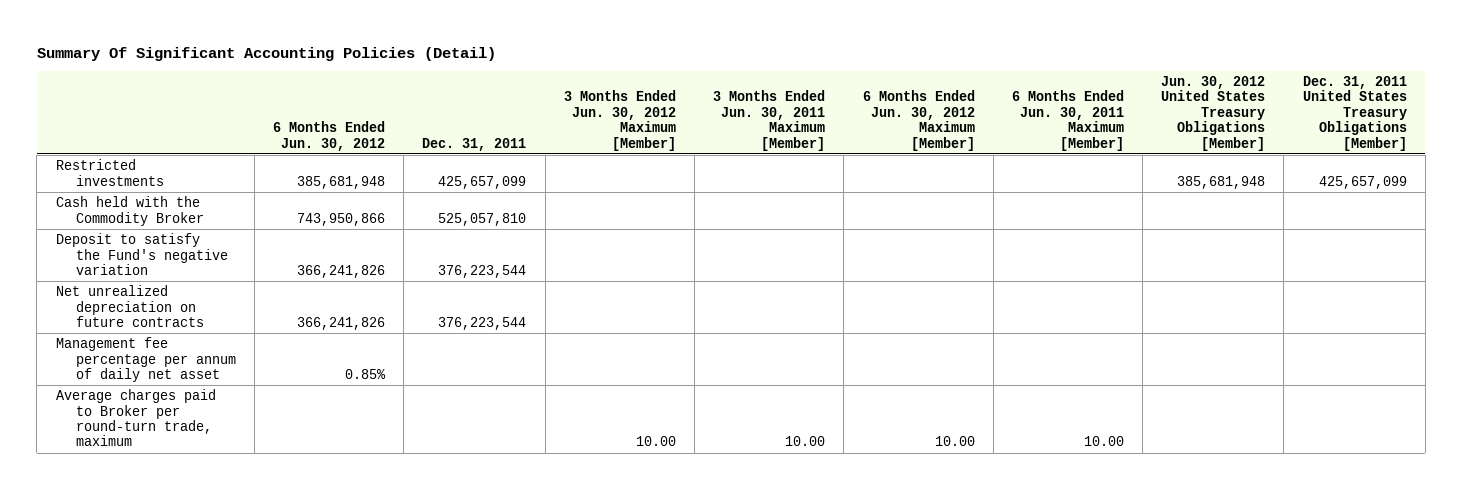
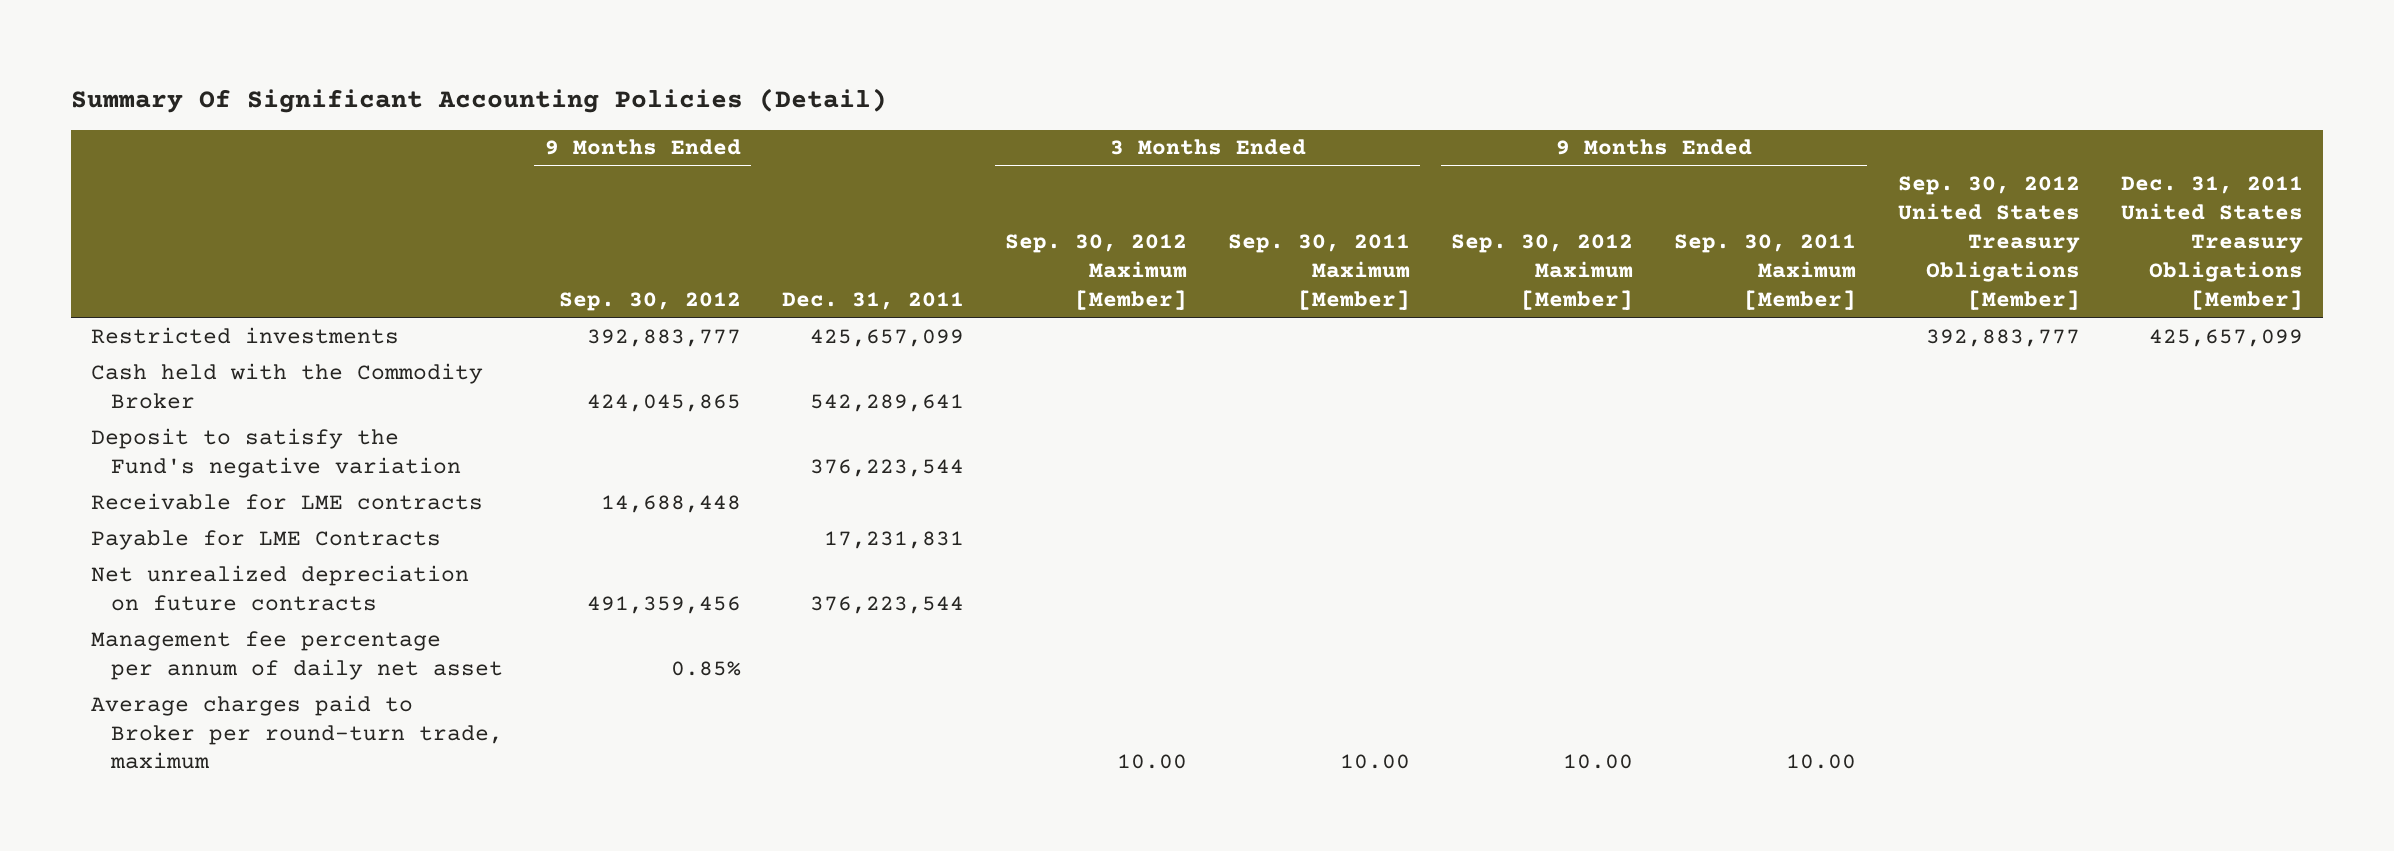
- | 6 Months Ended Jun. 30, 2012 | Dec. 31, 2011 | 3 Months Ended Jun. 30, 2012 Maximum [Member] | 3 Months Ended Jun. 30, 2011 Maximum [Member] | 6 Months Ended Jun. 30, 2012 Maximum [Member] | 6 Months Ended Jun. 30, 2011 Maximum [Member] | Jun. 30, 2012 United States Treasury Obligations [Member] | Dec. 31, 2011 United States Treasury Obligations [Member]
+ | 9 Months Ended Sep. 30, 2012 | Dec. 31, 2011 | 3 Months Ended Sep. 30, 2012 Maximum [Member] | 3 Months Ended Sep. 30, 2011 Maximum [Member] | 9 Months Ended Sep. 30, 2012 Maximum [Member] | 9 Months Ended Sep. 30, 2011 Maximum [Member] | Sep. 30, 2012 United States Treasury Obligations [Member] | Dec. 31, 2011 United States Treasury Obligations [Member]
- Cash held with the Commodity Broker | 743,950,866 | 525,057,810 | | | | | |
+ Cash held with the Commodity Broker | 424,045,865 | 542,289,641 | | | | | |
+ Receivable for LME contracts | 14,688,448 | | | | | | |
+ Payable for LME Contracts | | 17,231,831 | | | | | |

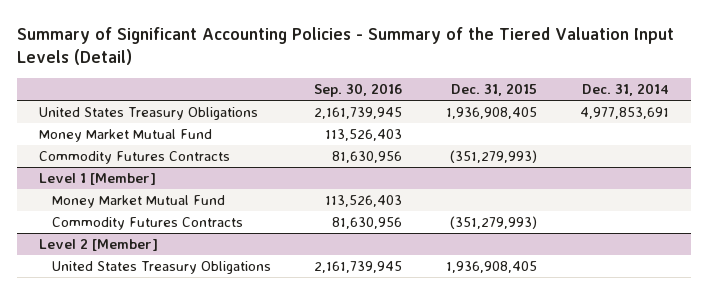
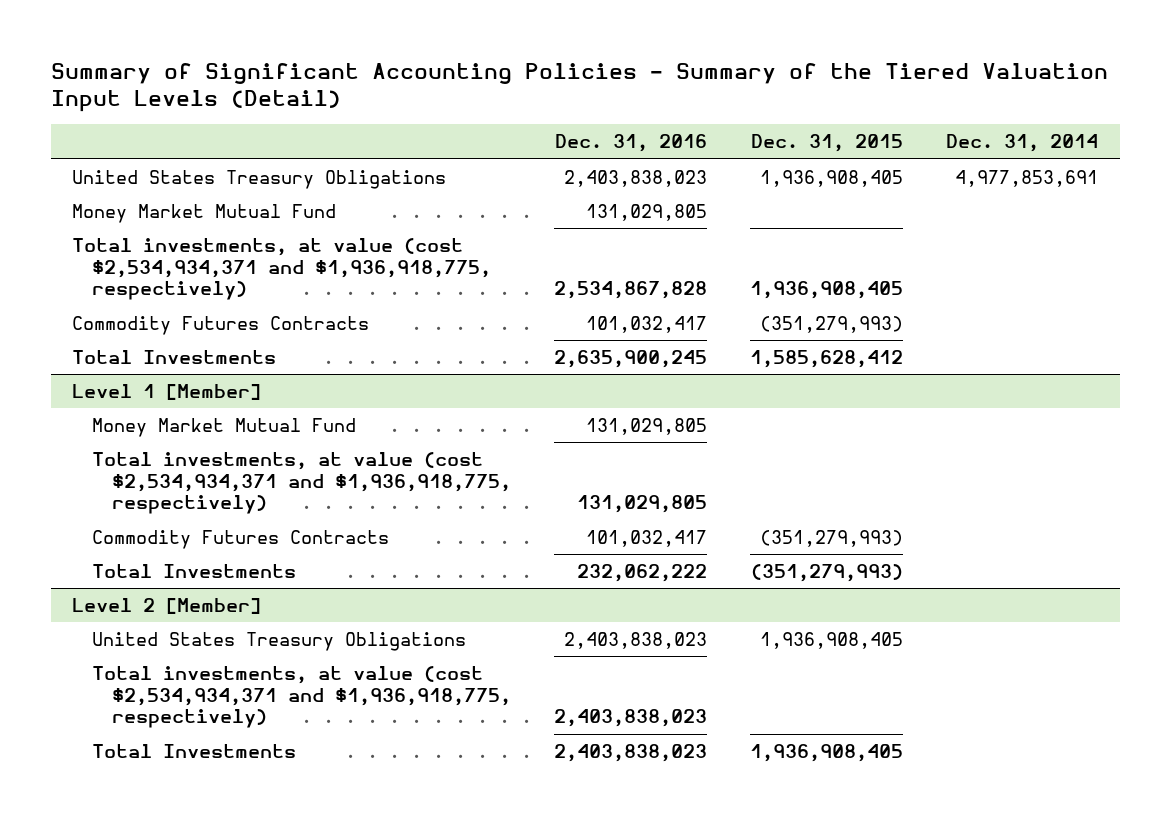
- | Sep. 30, 2016 | Dec. 31, 2015 | Dec. 31, 2014
+ | Dec. 31, 2016 | Dec. 31, 2015 | Dec. 31, 2014
+ Total investments, at value (cost $2,534,934,371 and $1,936,918,775, respectively) | 2,534,867,828 | 1,936,908,405 |
+ Total Investments | 2,635,900,245 | 1,585,628,412 |
@ Level 1 [Member]
+ Total investments, at value (cost $2,534,934,371 and $1,936,918,775, respectively) | 131,029,805 | |
+ Total Investments | 232,062,222 | (351,279,993) |
@ Level 2 [Member]
+ Total investments, at value (cost $2,534,934,371 and $1,936,918,775, respectively) | 2,403,838,023 | |
+ Total Investments | 2,403,838,023 | 1,936,908,405 |

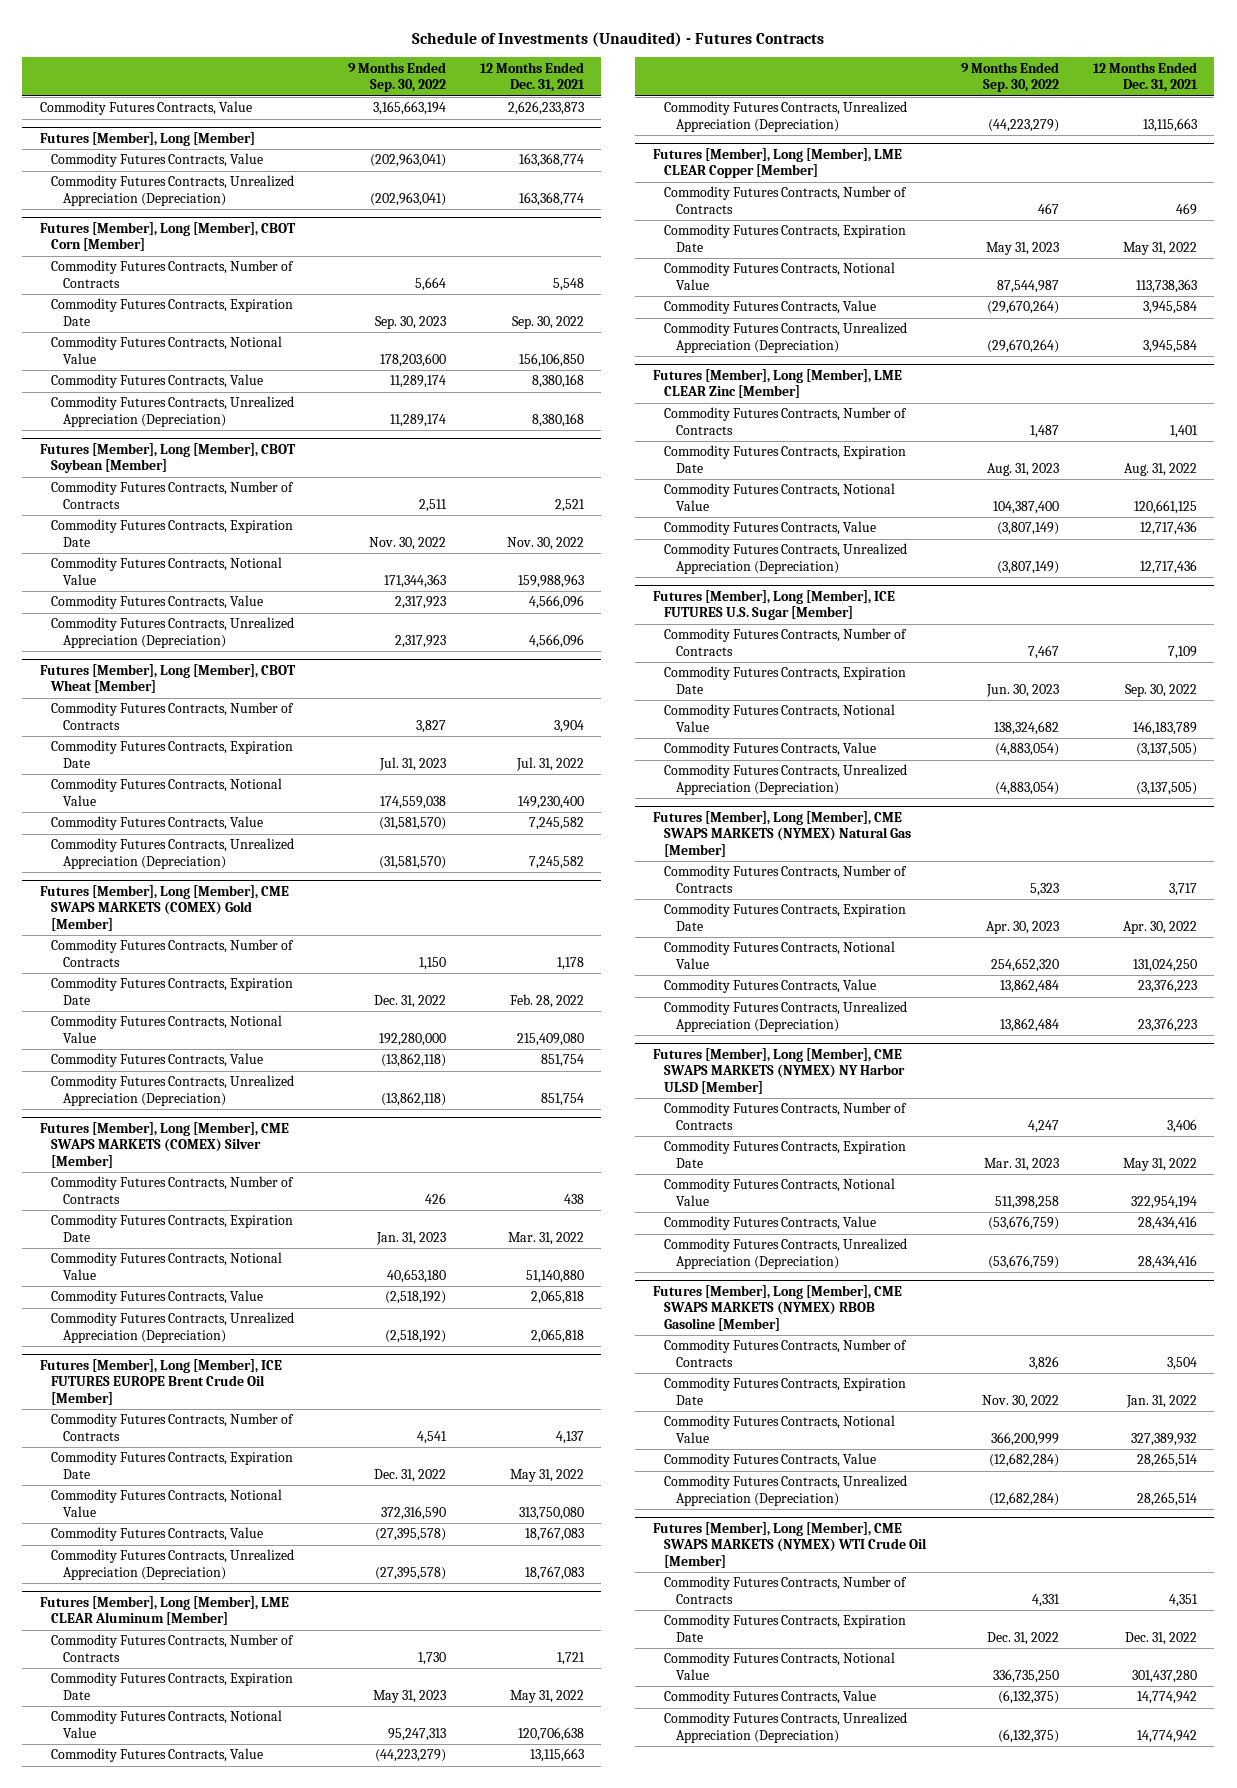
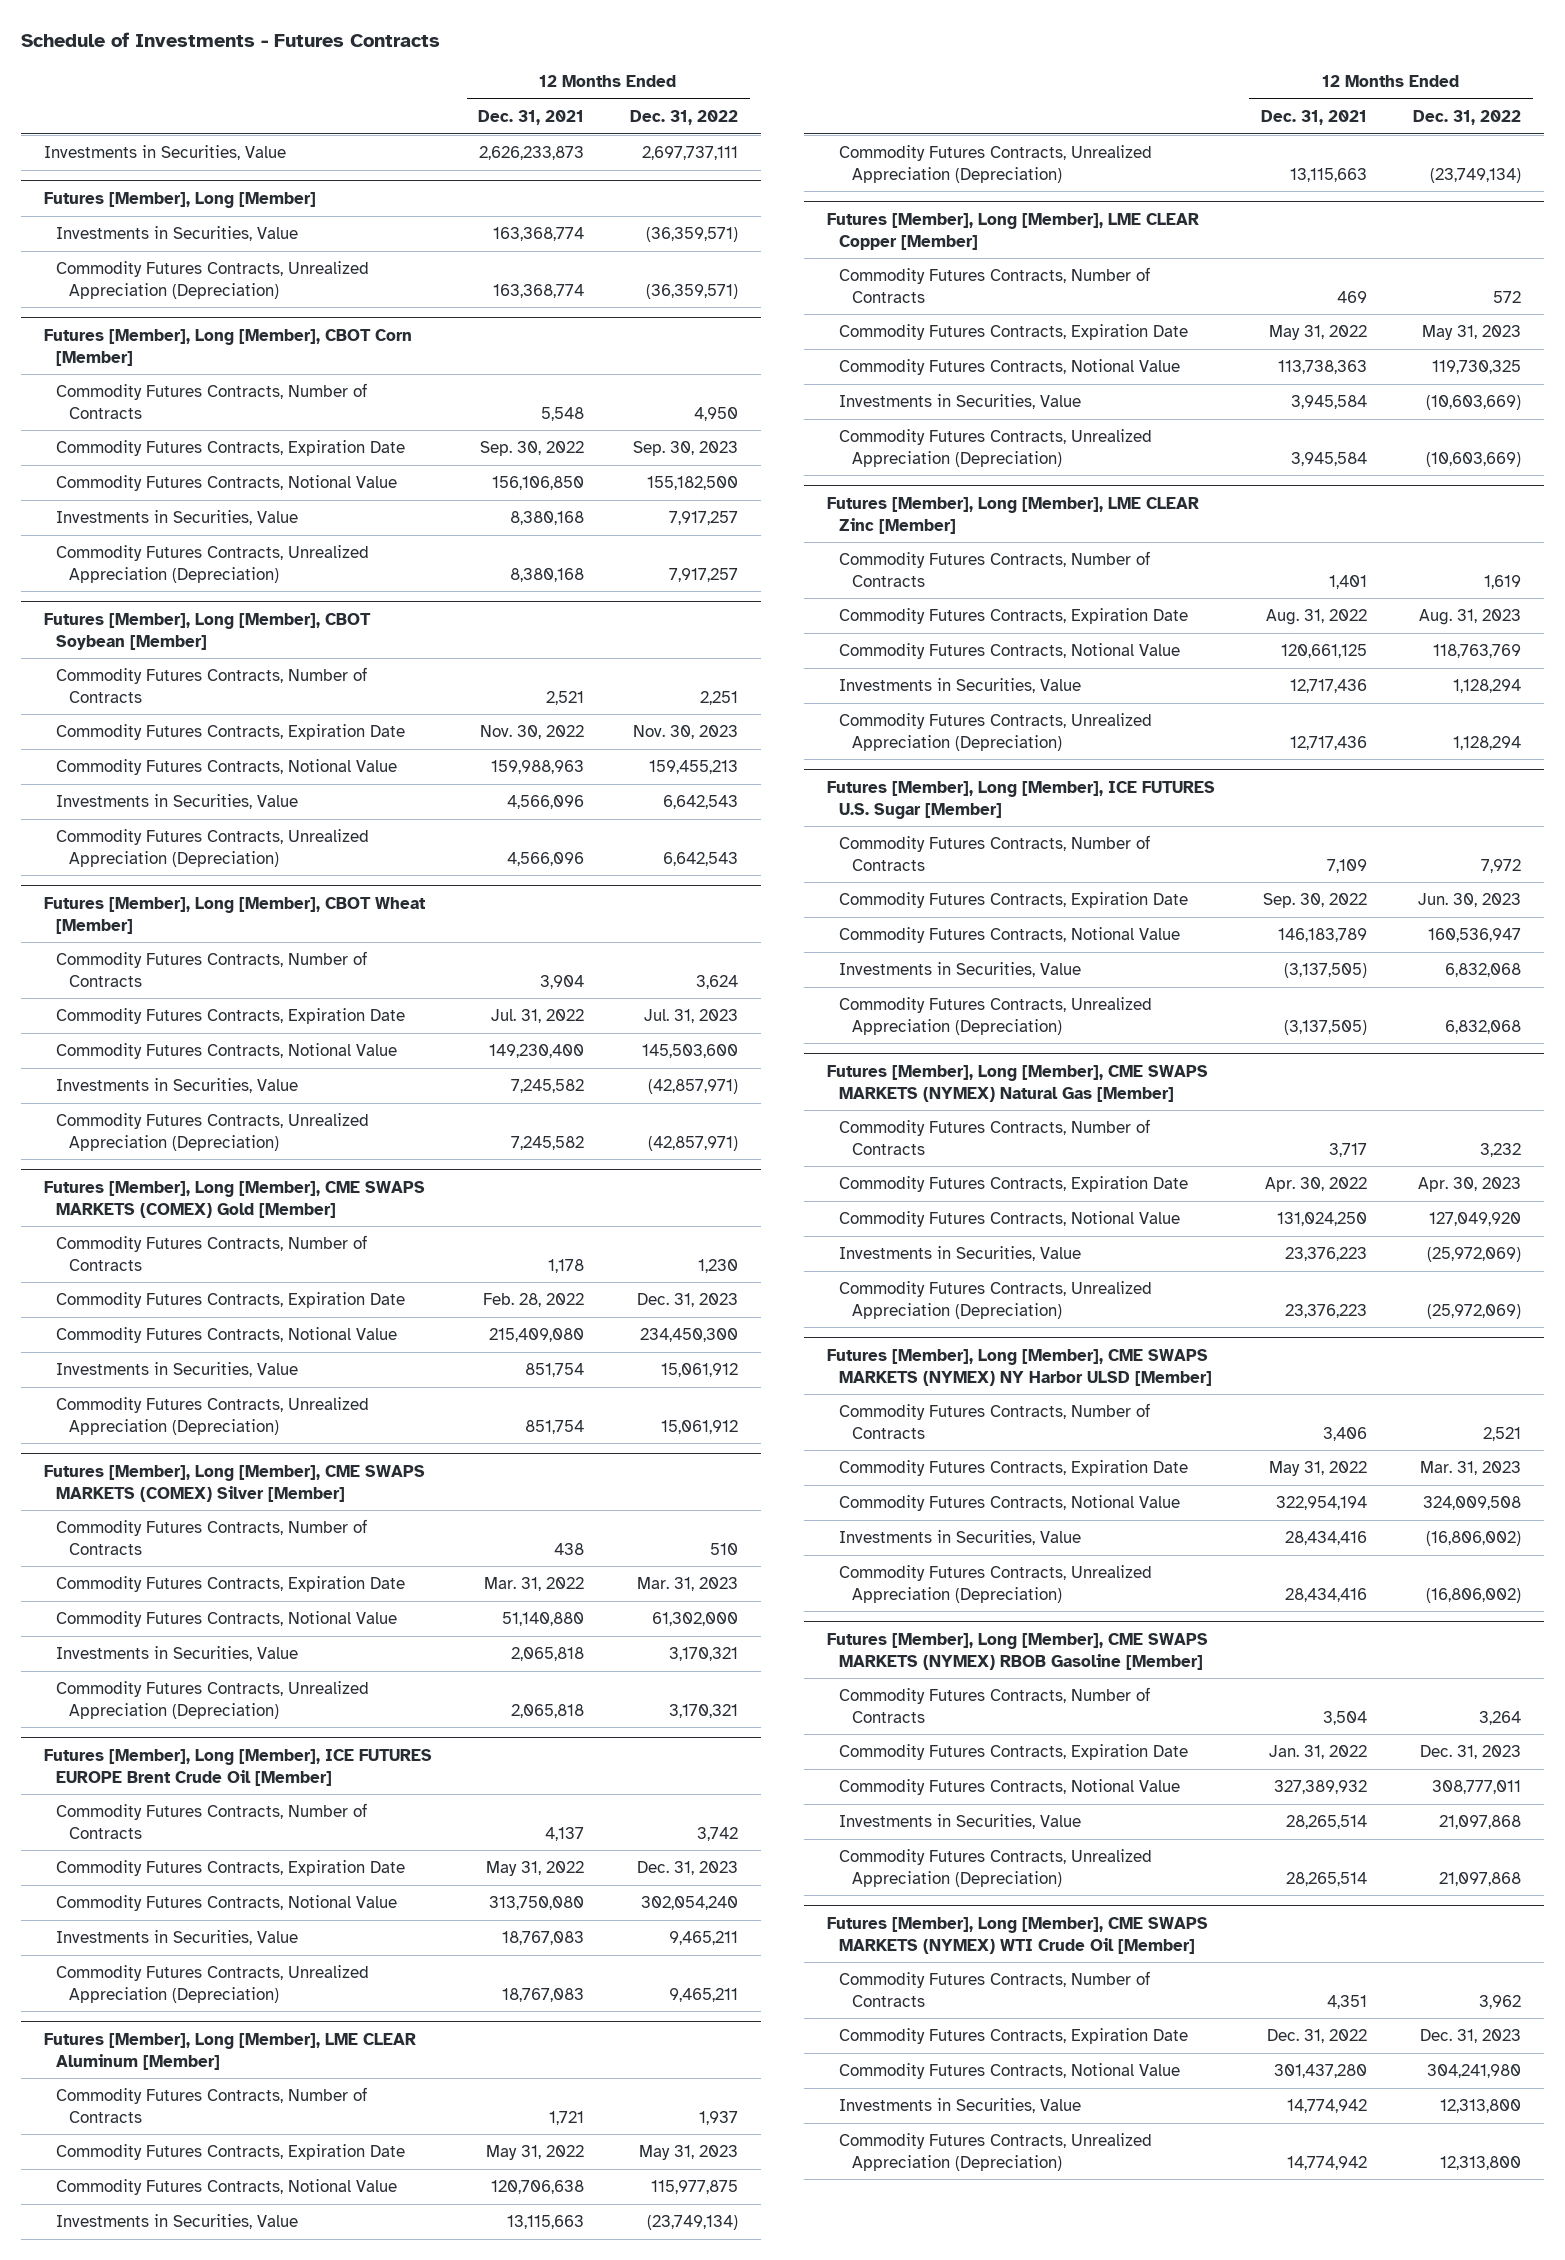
- Schedule of Investments (Unaudited) - Futures Contracts
+ Schedule of Investments - Futures Contracts
- | 9 Months Ended Sep. 30, 2022 | 12 Months Ended Dec. 31, 2021
+ | 12 Months Ended Dec. 31, 2021 | 12 Months Ended Dec. 31, 2022
- Commodity Futures Contracts, Value | 3,165,663,194 | 2,626,233,873
+ Investments in Securities, Value | 2,626,233,873 | 2,697,737,111
@ Futures [Member], Long [Member]
- Commodity Futures Contracts, Value | (202,963,041) | 163,368,774
+ Investments in Securities, Value | 163,368,774 | (36,359,571)
@ Futures [Member], Long [Member], CBOT Corn [Member]
- Commodity Futures Contracts, Value | 11,289,174 | 8,380,168
+ Investments in Securities, Value | 8,380,168 | 7,917,257
@ Futures [Member], Long [Member], CBOT Soybean [Member]
- Commodity Futures Contracts, Value | 2,317,923 | 4,566,096
+ Investments in Securities, Value | 4,566,096 | 6,642,543
@ Futures [Member], Long [Member], CBOT Wheat [Member]
- Commodity Futures Contracts, Value | (31,581,570) | 7,245,582
+ Investments in Securities, Value | 7,245,582 | (42,857,971)
@ Futures [Member], Long [Member], CME SWAPS MARKETS (COMEX) Gold [Member]
- Commodity Futures Contracts, Value | (13,862,118) | 851,754
+ Investments in Securities, Value | 851,754 | 15,061,912
@ Futures [Member], Long [Member], CME SWAPS MARKETS (COMEX) Silver [Member]
- Commodity Futures Contracts, Value | (2,518,192) | 2,065,818
+ Investments in Securities, Value | 2,065,818 | 3,170,321
@ Futures [Member], Long [Member], ICE FUTURES EUROPE Brent Crude Oil [Member]
- Commodity Futures Contracts, Value | (27,395,578) | 18,767,083
+ Investments in Securities, Value | 18,767,083 | 9,465,211
@ Futures [Member], Long [Member], LME CLEAR Aluminum [Member]
- Commodity Futures Contracts, Value | (44,223,279) | 13,115,663
+ Investments in Securities, Value | 13,115,663 | (23,749,134)
@ Futures [Member], Long [Member], LME CLEAR Copper [Member]
- Commodity Futures Contracts, Value | (29,670,264) | 3,945,584
+ Investments in Securities, Value | 3,945,584 | (10,603,669)
@ Futures [Member], Long [Member], LME CLEAR Zinc [Member]
- Commodity Futures Contracts, Value | (3,807,149) | 12,717,436
+ Investments in Securities, Value | 12,717,436 | 1,128,294
@ Futures [Member], Long [Member], ICE FUTURES U.S. Sugar [Member]
- Commodity Futures Contracts, Value | (4,883,054) | (3,137,505)
+ Investments in Securities, Value | (3,137,505) | 6,832,068
@ Futures [Member], Long [Member], CME SWAPS MARKETS (NYMEX) Natural Gas [Member]
- Commodity Futures Contracts, Value | 13,862,484 | 23,376,223
+ Investments in Securities, Value | 23,376,223 | (25,972,069)
@ Futures [Member], Long [Member], CME SWAPS MARKETS (NYMEX) NY Harbor ULSD [Member]
- Commodity Futures Contracts, Value | (53,676,759) | 28,434,416
+ Investments in Securities, Value | 28,434,416 | (16,806,002)
@ Futures [Member], Long [Member], CME SWAPS MARKETS (NYMEX) RBOB Gasoline [Member]
- Commodity Futures Contracts, Value | (12,682,284) | 28,265,514
+ Investments in Securities, Value | 28,265,514 | 21,097,868
@ Futures [Member], Long [Member], CME SWAPS MARKETS (NYMEX) WTI Crude Oil [Member]
- Commodity Futures Contracts, Value | (6,132,375) | 14,774,942
+ Investments in Securities, Value | 14,774,942 | 12,313,800

